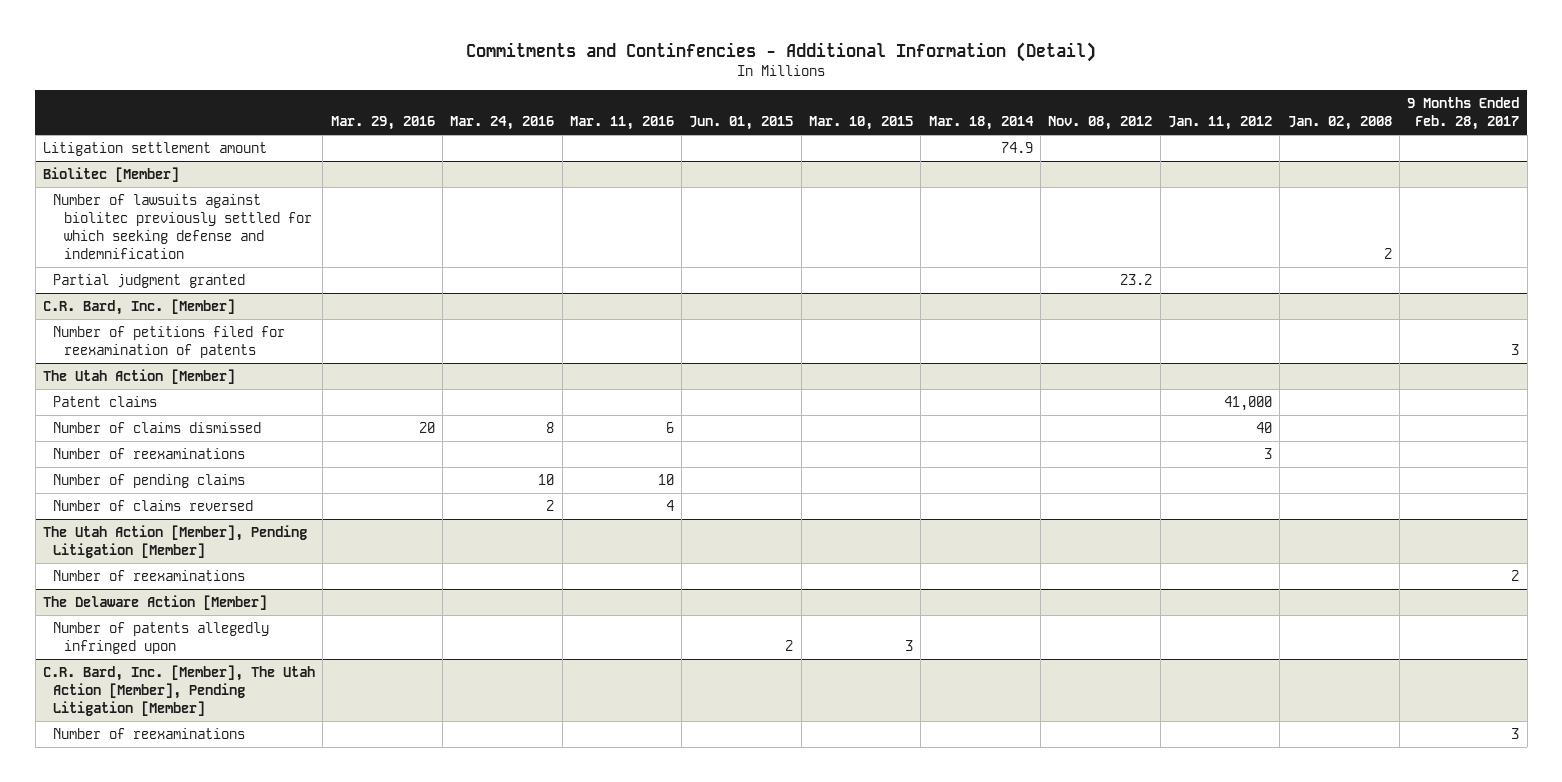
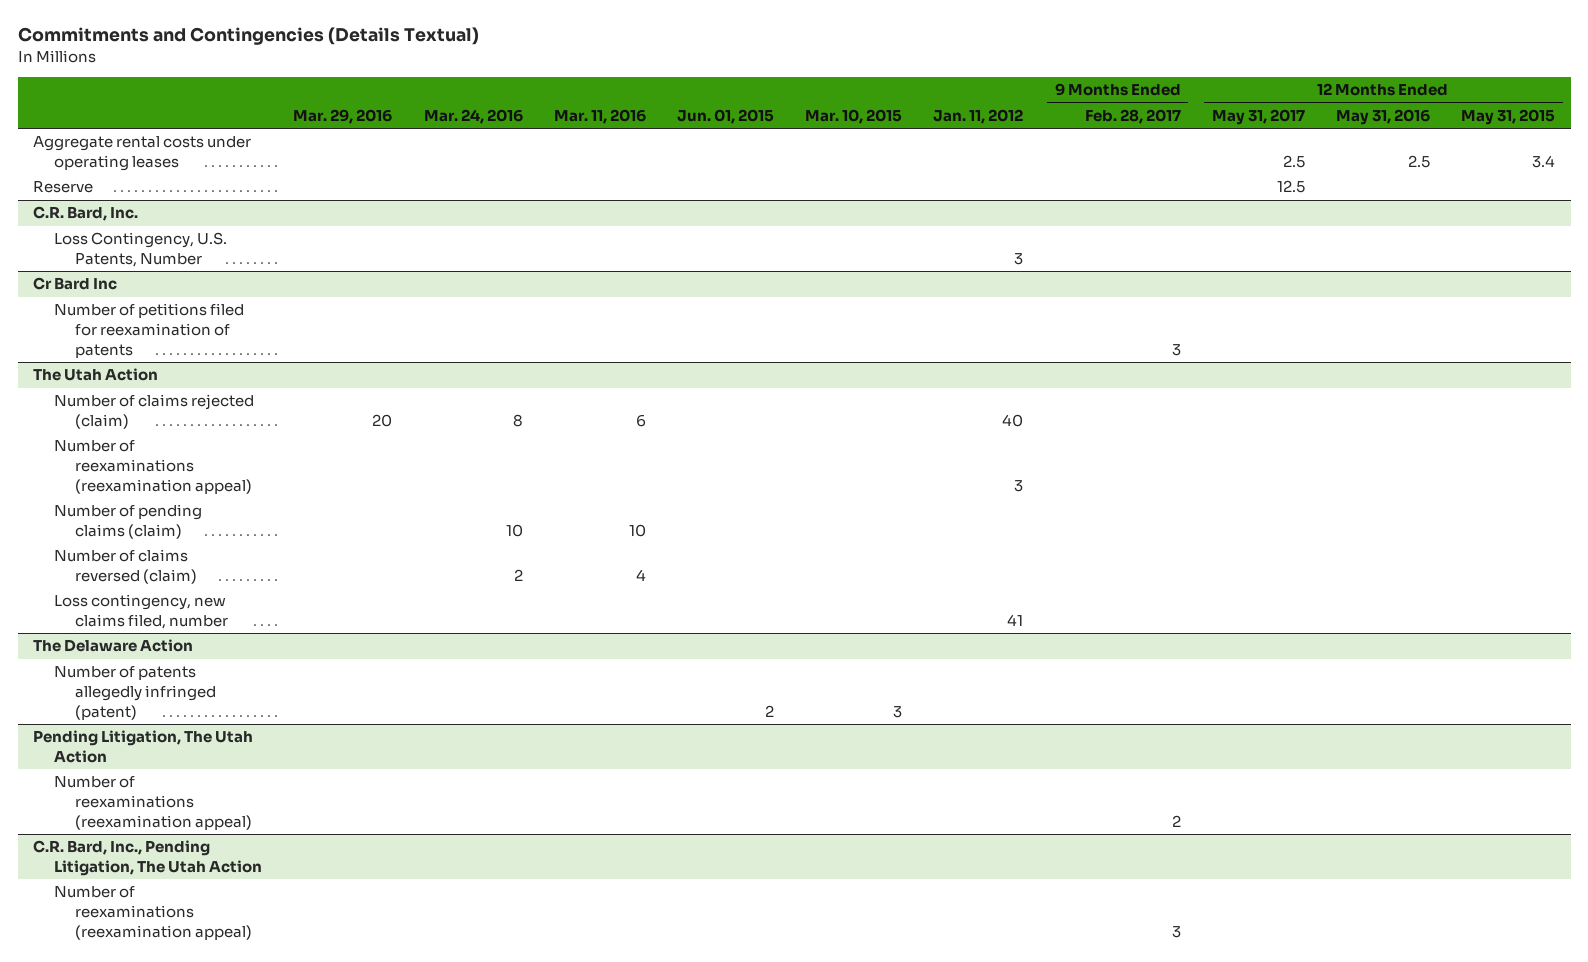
- Commitments and Continfencies - Additional Information (Detail)
+ Commitments and Contingencies (Details Textual)
- | Mar. 29, 2016 | Mar. 24, 2016 | Mar. 11, 2016 | Jun. 01, 2015 | Mar. 10, 2015 | Mar. 18, 2014 | Nov. 08, 2012 | Jan. 11, 2012 | Jan. 02, 2008 | 9 Months Ended Feb. 28, 2017
+ | Mar. 29, 2016 | Mar. 24, 2016 | Mar. 11, 2016 | Jun. 01, 2015 | Mar. 10, 2015 | Jan. 11, 2012 | 9 Months Ended Feb. 28, 2017 | 12 Months Ended May 31, 2017 | 12 Months Ended May 31, 2016 | 12 Months Ended May 31, 2015
- Litigation settlement amount | | | | | | 74.9 | | | |
- Biolitec [Member]
- Number of lawsuits against biolitec previously settled for which seeking defense and indemnification | | | | | | | | | 2 |
- Partial judgment granted | | | | | | | 23.2 | | |
- C.R. Bard, Inc. [Member]
+ Aggregate rental costs under operating leases | | | | | | | | 2.5 | 2.5 | 3.4
+ Reserve | | | | | | | | 12.5 | |
+ C.R. Bard, Inc.
+ Loss Contingency, U.S. Patents, Number | | | | | | 3 | | | |
+ Cr Bard Inc
- The Utah Action [Member]
- Patent claims | | | | | | | | 41,000 | |
- Number of claims dismissed | 20 | 8 | 6 | | | | | 40 | |
- Number of reexaminations | | | | | | | | 3 | |
- Number of pending claims | | 10 | 10 | | | | | | |
- Number of claims reversed | | 2 | 4 | | | | | | |
- The Utah Action [Member], Pending Litigation [Member]
- Number of reexaminations | | | | | | | | | | 2
- The Delaware Action [Member]
- Number of patents allegedly infringed upon | | | | 2 | 3 | | | | |
- C.R. Bard, Inc. [Member], The Utah Action [Member], Pending Litigation [Member]
- Number of reexaminations | | | | | | | | | | 3
+ The Utah Action
+ Number of claims rejected (claim) | 20 | 8 | 6 | | | 40 | | | |
+ Number of reexaminations (reexamination appeal) | | | | | | 3 | | | |
+ Number of pending claims (claim) | | 10 | 10 | | | | | | |
+ Number of claims reversed (claim) | | 2 | 4 | | | | | | |
+ Loss contingency, new claims filed, number | | | | | | 41 | | | |
+ The Delaware Action
+ Number of patents allegedly infringed (patent) | | | | 2 | 3 | | | | |
+ Pending Litigation, The Utah Action
+ Number of reexaminations (reexamination appeal) | | | | | | | 2 | | |
+ C.R. Bard, Inc., Pending Litigation, The Utah Action
+ Number of reexaminations (reexamination appeal) | | | | | | | 3 | | |

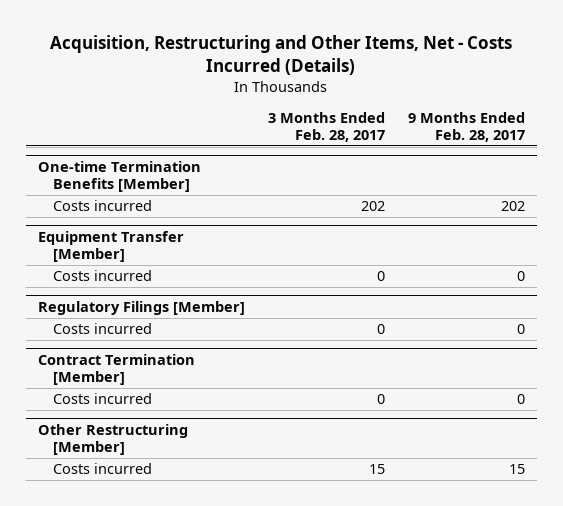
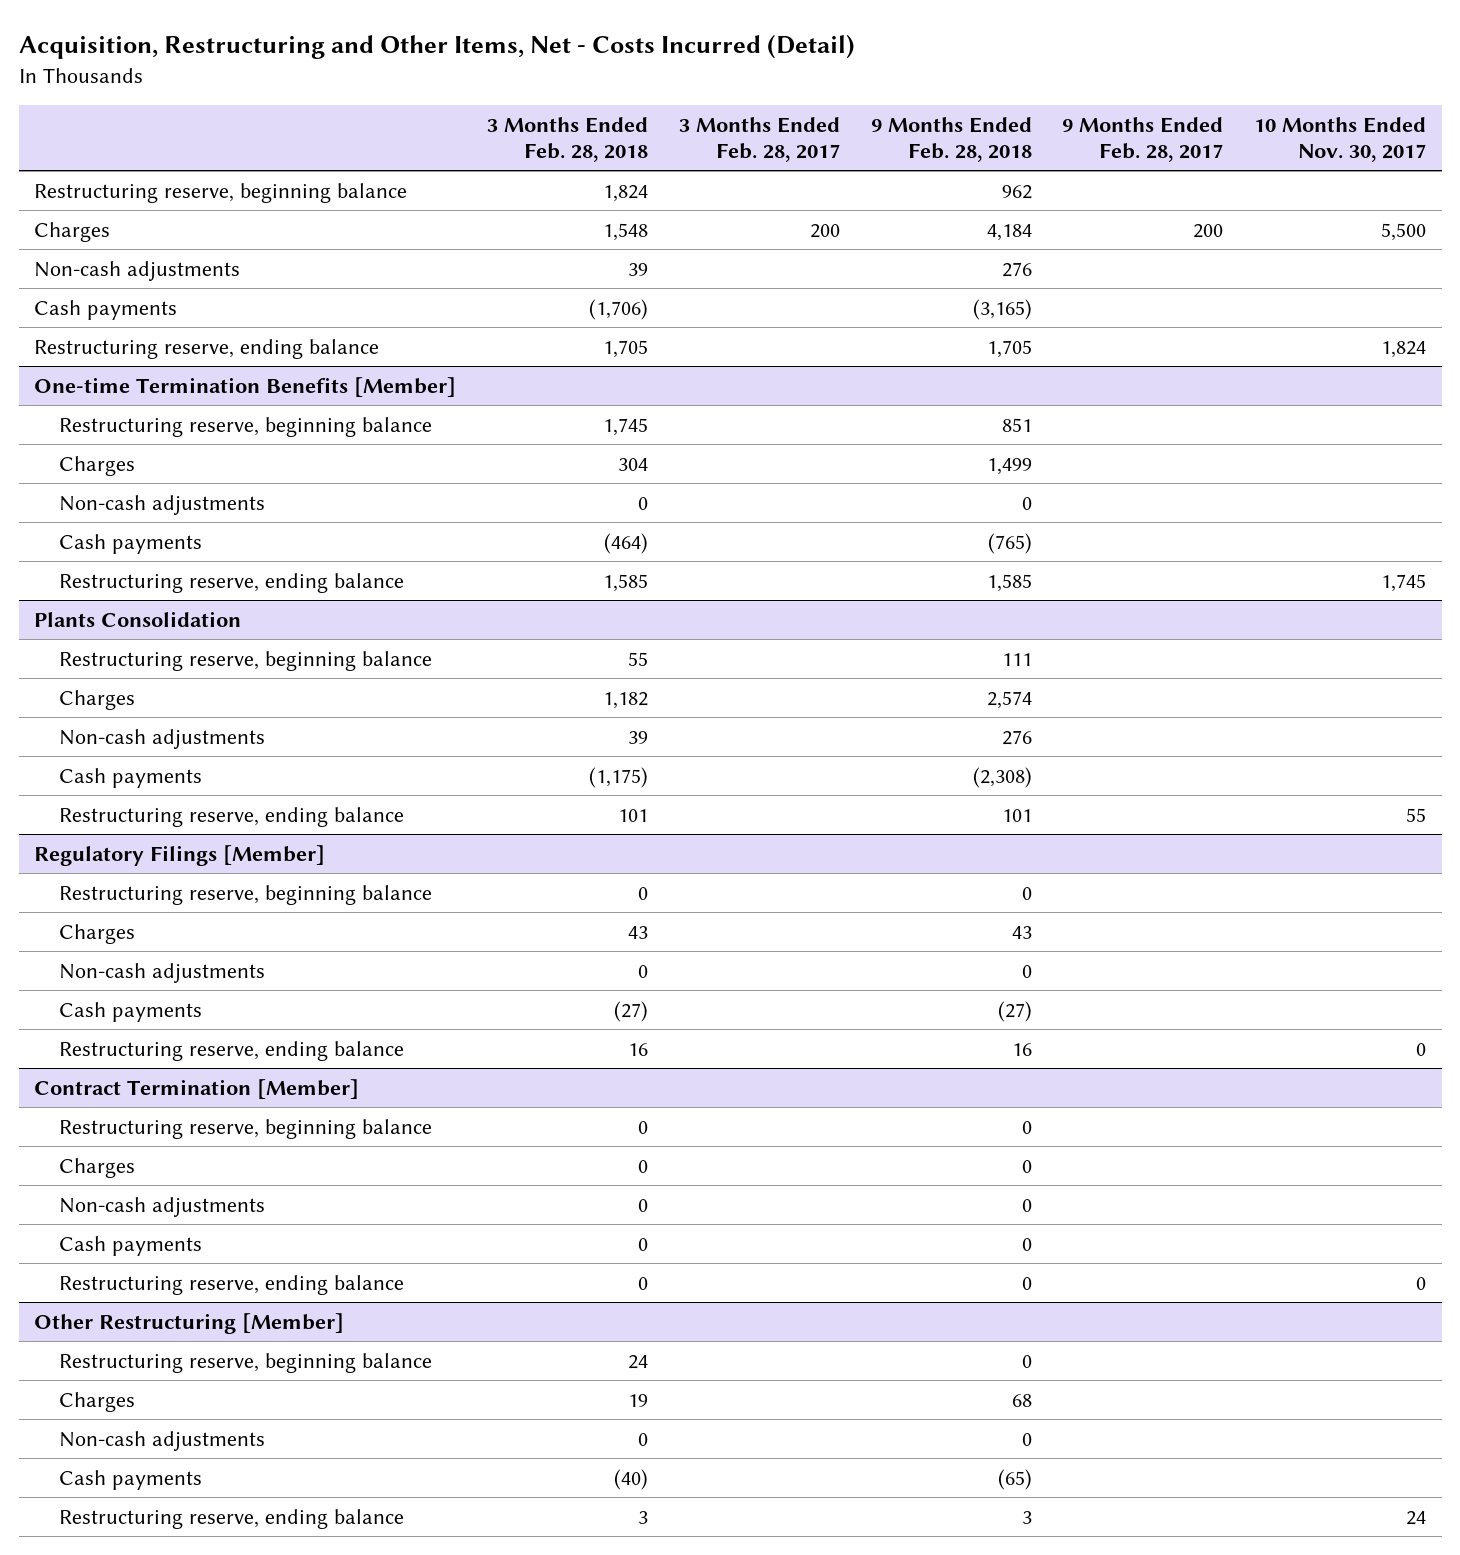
- Acquisition, Restructuring and Other Items, Net - Costs Incurred (Details)
+ Acquisition, Restructuring and Other Items, Net - Costs Incurred (Detail)
- | 3 Months Ended Feb. 28, 2017 | 9 Months Ended Feb. 28, 2017
+ | 3 Months Ended Feb. 28, 2018 | 3 Months Ended Feb. 28, 2017 | 9 Months Ended Feb. 28, 2018 | 9 Months Ended Feb. 28, 2017 | 10 Months Ended Nov. 30, 2017
+ Restructuring reserve, beginning balance | 1,824 | | 962 | |
+ Charges | 1,548 | 200 | 4,184 | 200 | 5,500
+ Non-cash adjustments | 39 | | 276 | |
+ Cash payments | (1,706) | | (3,165) | |
+ Restructuring reserve, ending balance | 1,705 | | 1,705 | | 1,824
@ One-time Termination Benefits [Member]
- Costs incurred | 202 | 202
- Equipment Transfer [Member]
- Costs incurred | 0 | 0
@ One-time Termination Benefits [Member]
+ Restructuring reserve, beginning balance | 1,745 | | 851 | |
+ Charges | 304 | | 1,499 | |
+ Non-cash adjustments | 0 | | 0 | |
+ Cash payments | (464) | | (765) | |
+ Restructuring reserve, ending balance | 1,585 | | 1,585 | | 1,745
+ Plants Consolidation
+ Restructuring reserve, beginning balance | 55 | | 111 | |
+ Charges | 1,182 | | 2,574 | |
+ Non-cash adjustments | 39 | | 276 | |
+ Cash payments | (1,175) | | (2,308) | |
+ Restructuring reserve, ending balance | 101 | | 101 | | 55
@ Regulatory Filings [Member]
- Costs incurred | 0 | 0
+ Restructuring reserve, beginning balance | 0 | | 0 | |
+ Charges | 43 | | 43 | |
+ Non-cash adjustments | 0 | | 0 | |
+ Cash payments | (27) | | (27) | |
+ Restructuring reserve, ending balance | 16 | | 16 | | 0
@ Contract Termination [Member]
- Costs incurred | 0 | 0
+ Restructuring reserve, beginning balance | 0 | | 0 | |
+ Charges | 0 | | 0 | |
+ Non-cash adjustments | 0 | | 0 | |
+ Cash payments | 0 | | 0 | |
+ Restructuring reserve, ending balance | 0 | | 0 | | 0
@ Other Restructuring [Member]
- Costs incurred | 15 | 15
+ Restructuring reserve, beginning balance | 24 | | 0 | |
+ Charges | 19 | | 68 | |
+ Non-cash adjustments | 0 | | 0 | |
+ Cash payments | (40) | | (65) | |
+ Restructuring reserve, ending balance | 3 | | 3 | | 24

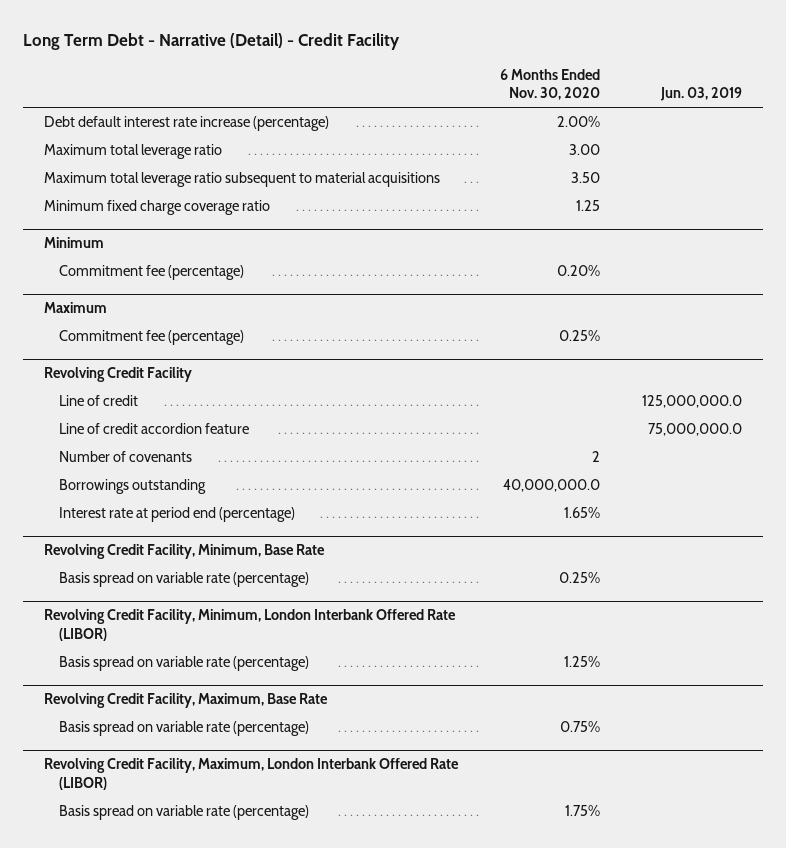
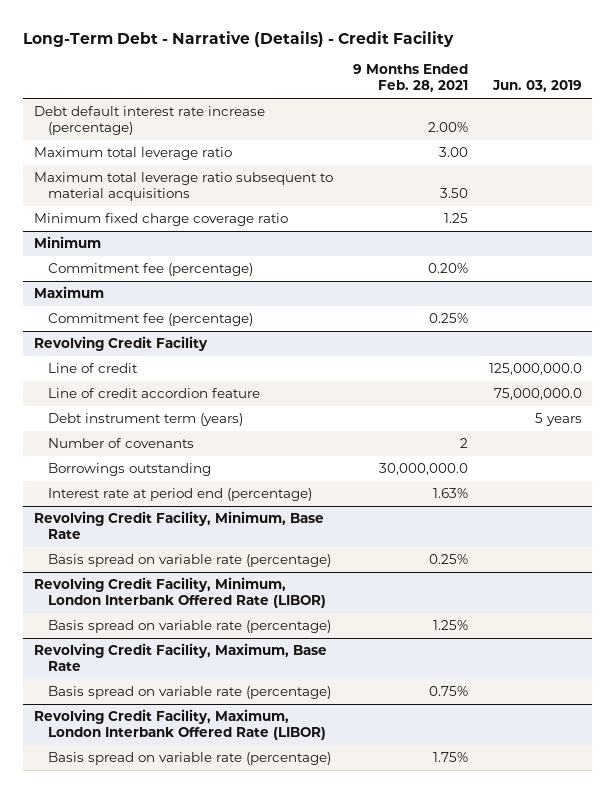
- Long Term Debt - Narrative (Detail) - Credit Facility
+ Long-Term Debt - Narrative (Details) - Credit Facility
- | 6 Months Ended Nov. 30, 2020 | Jun. 03, 2019
+ | 9 Months Ended Feb. 28, 2021 | Jun. 03, 2019
@ Revolving Credit Facility
+ Debt instrument term (years) | | 5 years

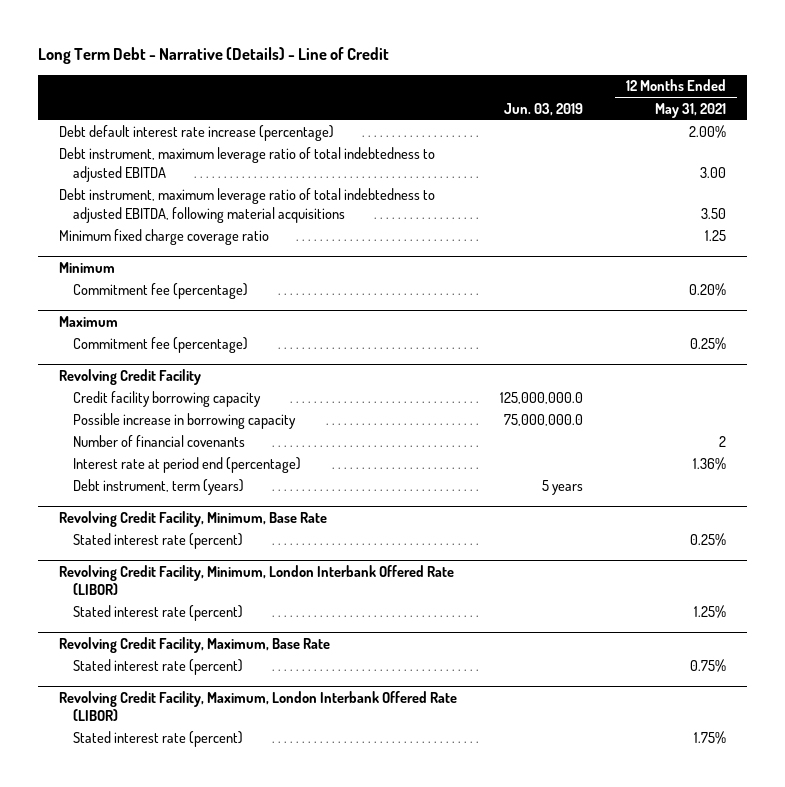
- Long-Term Debt - Narrative (Details) - Credit Facility
+ Long Term Debt - Narrative (Details) - Line of Credit
- | 9 Months Ended Feb. 28, 2021 | Jun. 03, 2019
+ | Jun. 03, 2019 | 12 Months Ended May 31, 2021
- Maximum total leverage ratio | 3.00 |
- Maximum total leverage ratio subsequent to material acquisitions | 3.50 |
+ Debt instrument, maximum leverage ratio of total indebtedness to adjusted EBITDA | | 3.00
+ Debt instrument, maximum leverage ratio of total indebtedness to adjusted EBITDA, following material acquisitions | | 3.50
@ Revolving Credit Facility
- Line of credit | | 125,000,000.0
- Line of credit accordion feature | | 75,000,000.0
- Debt instrument term (years) | | 5 years
- Number of covenants | 2 |
- Borrowings outstanding | 30,000,000.0 |
+ Credit facility borrowing capacity | 125,000,000.0 |
+ Possible increase in borrowing capacity | 75,000,000.0 |
+ Number of financial covenants | | 2
+ Debt instrument, term (years) | 5 years |
@ Revolving Credit Facility, Minimum, Base Rate
- Basis spread on variable rate (percentage) | 0.25% |
+ Stated interest rate (percent) | | 0.25%
@ Revolving Credit Facility, Minimum, London Interbank Offered Rate (LIBOR)
- Basis spread on variable rate (percentage) | 1.25% |
+ Stated interest rate (percent) | | 1.25%
@ Revolving Credit Facility, Maximum, Base Rate
- Basis spread on variable rate (percentage) | 0.75% |
+ Stated interest rate (percent) | | 0.75%
@ Revolving Credit Facility, Maximum, London Interbank Offered Rate (LIBOR)
- Basis spread on variable rate (percentage) | 1.75% |
+ Stated interest rate (percent) | | 1.75%

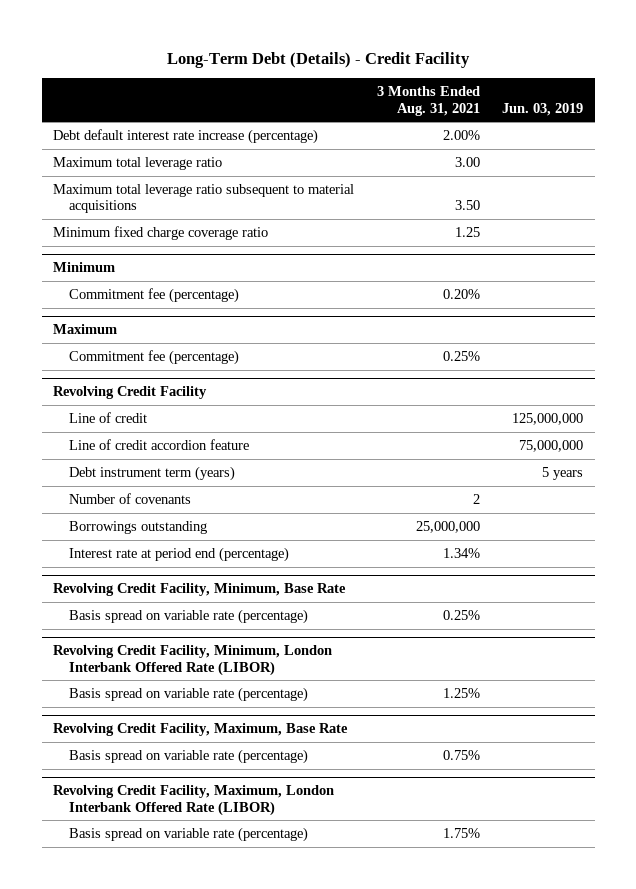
- Long Term Debt - Narrative (Details) - Line of Credit
+ Long-Term Debt (Details) - Credit Facility
- | Jun. 03, 2019 | 12 Months Ended May 31, 2021
+ | 3 Months Ended Aug. 31, 2021 | Jun. 03, 2019
- Debt instrument, maximum leverage ratio of total indebtedness to adjusted EBITDA | | 3.00
- Debt instrument, maximum leverage ratio of total indebtedness to adjusted EBITDA, following material acquisitions | | 3.50
+ Maximum total leverage ratio | 3.00 |
+ Maximum total leverage ratio subsequent to material acquisitions | 3.50 |
@ Revolving Credit Facility
- Credit facility borrowing capacity | 125,000,000.0 |
- Possible increase in borrowing capacity | 75,000,000.0 |
- Number of financial covenants | | 2
+ Line of credit | | 125,000,000
+ Line of credit accordion feature | | 75,000,000
+ Debt instrument term (years) | | 5 years
+ Number of covenants | 2 |
+ Borrowings outstanding | 25,000,000 |
- Debt instrument, term (years) | 5 years |
@ Revolving Credit Facility, Minimum, Base Rate
- Stated interest rate (percent) | | 0.25%
+ Basis spread on variable rate (percentage) | 0.25% |
@ Revolving Credit Facility, Minimum, London Interbank Offered Rate (LIBOR)
- Stated interest rate (percent) | | 1.25%
+ Basis spread on variable rate (percentage) | 1.25% |
@ Revolving Credit Facility, Maximum, Base Rate
- Stated interest rate (percent) | | 0.75%
+ Basis spread on variable rate (percentage) | 0.75% |
@ Revolving Credit Facility, Maximum, London Interbank Offered Rate (LIBOR)
- Stated interest rate (percent) | | 1.75%
+ Basis spread on variable rate (percentage) | 1.75% |

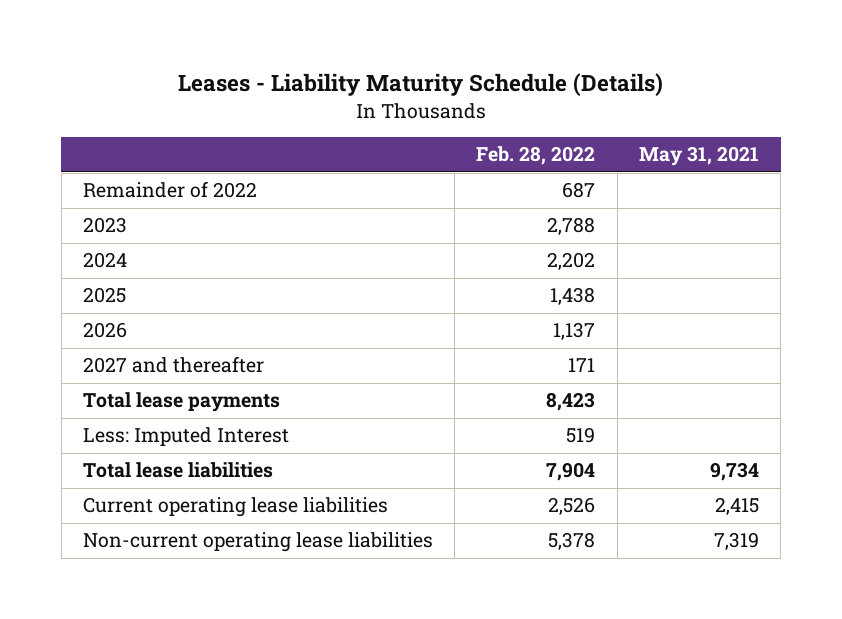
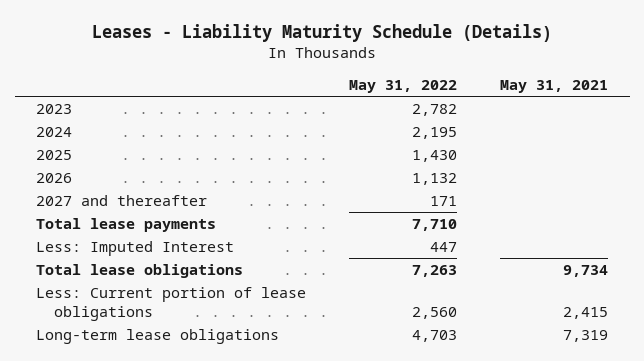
- | Feb. 28, 2022 | May 31, 2021
+ | May 31, 2022 | May 31, 2021
- Remainder of 2022 | 687 |
- Total lease liabilities | 7,904 | 9,734
- Current operating lease liabilities | 2,526 | 2,415
- Non-current operating lease liabilities | 5,378 | 7,319
+ Total lease obligations | 7,263 | 9,734
+ Less: Current portion of lease obligations | 2,560 | 2,415
+ Long-term lease obligations | 4,703 | 7,319

